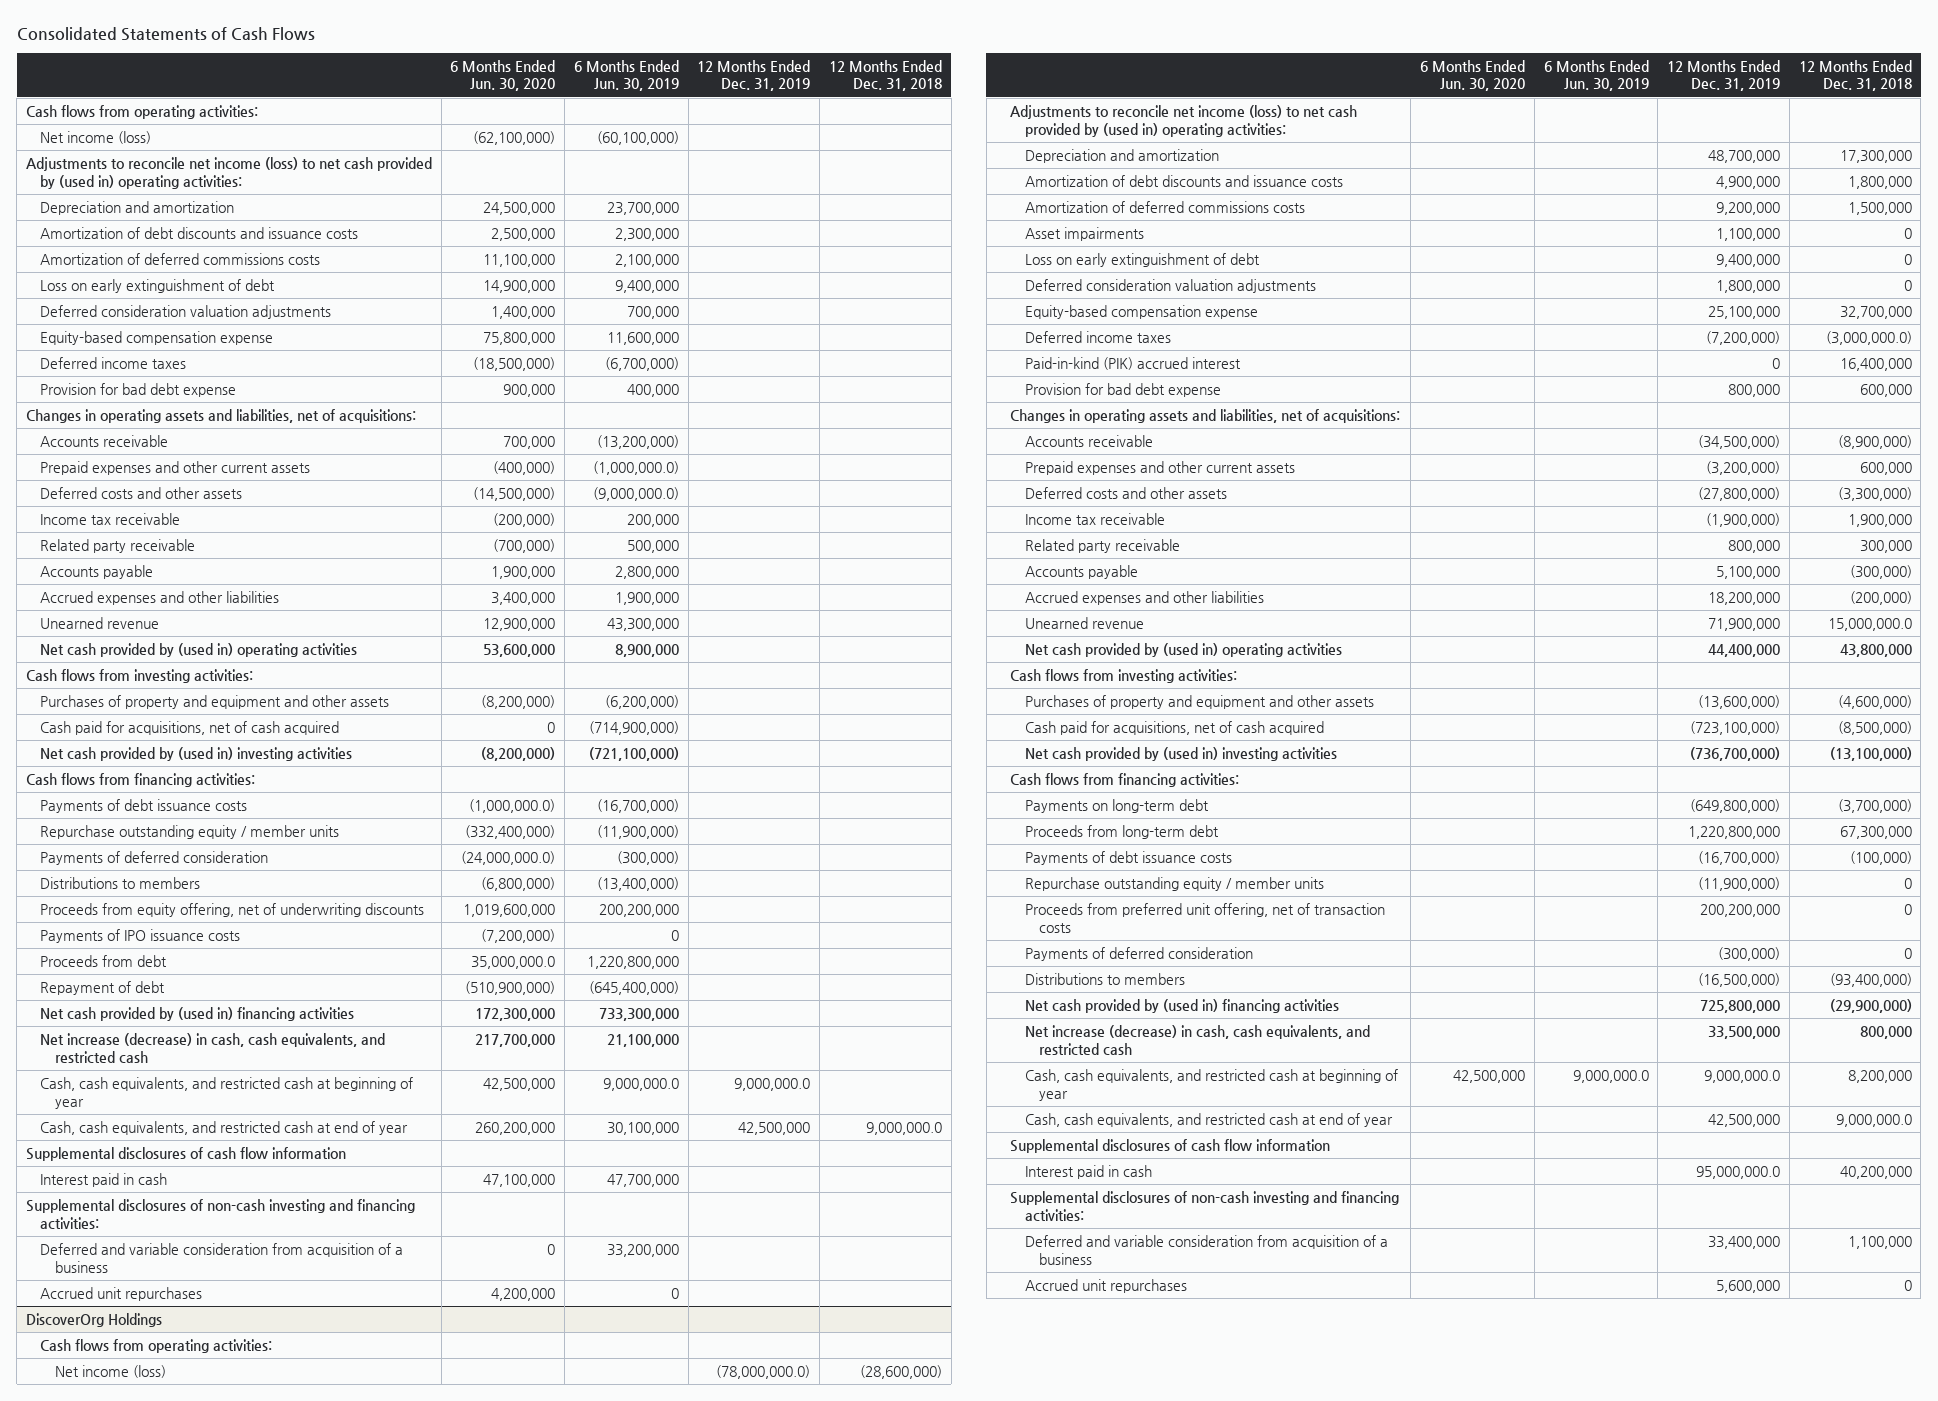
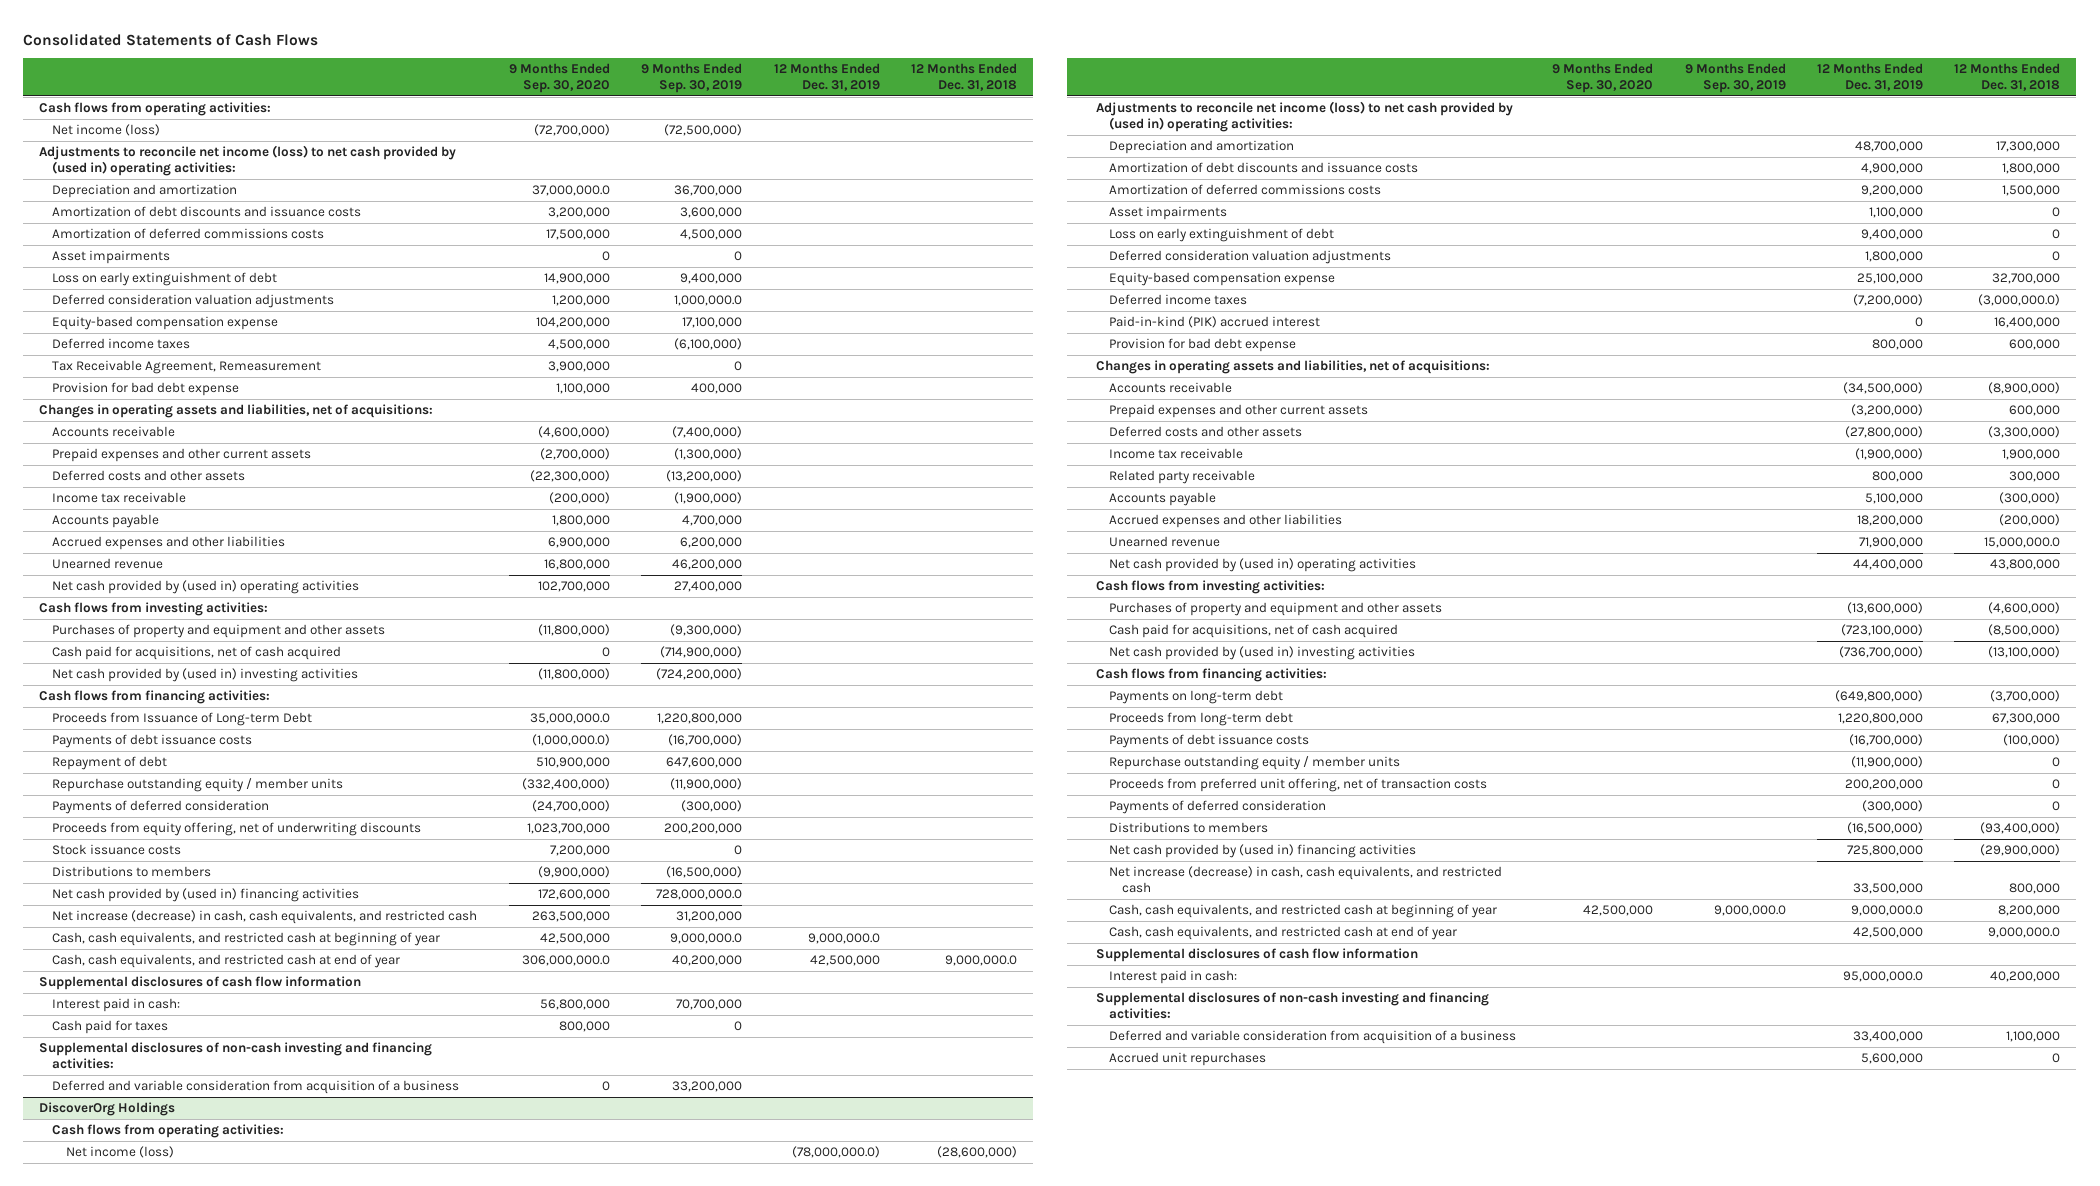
- | 6 Months Ended Jun. 30, 2020 | 6 Months Ended Jun. 30, 2019 | 12 Months Ended Dec. 31, 2019 | 12 Months Ended Dec. 31, 2018
+ | 9 Months Ended Sep. 30, 2020 | 9 Months Ended Sep. 30, 2019 | 12 Months Ended Dec. 31, 2019 | 12 Months Ended Dec. 31, 2018
+ Asset impairments | 0 | 0 | |
+ Tax Receivable Agreement, Remeasurement | 3,900,000 | 0 | |
- Related party receivable | (700,000) | 500,000 | |
+ Proceeds from Issuance of Long-term Debt | 35,000,000.0 | 1,220,800,000 | |
moved up: Repayment of debt | 510,900,000 | 647,600,000 | |
- Payments of IPO issuance costs | (7,200,000) | 0 | |
- Proceeds from debt | 35,000,000.0 | 1,220,800,000 | |
+ Stock issuance costs | 7,200,000 | 0 | |
moved down: Distributions to members | (9,900,000) | (16,500,000) | |
- Interest paid in cash | 47,100,000 | 47,700,000 | |
+ Interest paid in cash: | 56,800,000 | 70,700,000 | |
+ Cash paid for taxes | 800,000 | 0 | |
- Accrued unit repurchases | 4,200,000 | 0 | |
@ DiscoverOrg Holdings
- Interest paid in cash | | | 95,000,000.0 | 40,200,000
+ Interest paid in cash: | | | 95,000,000.0 | 40,200,000

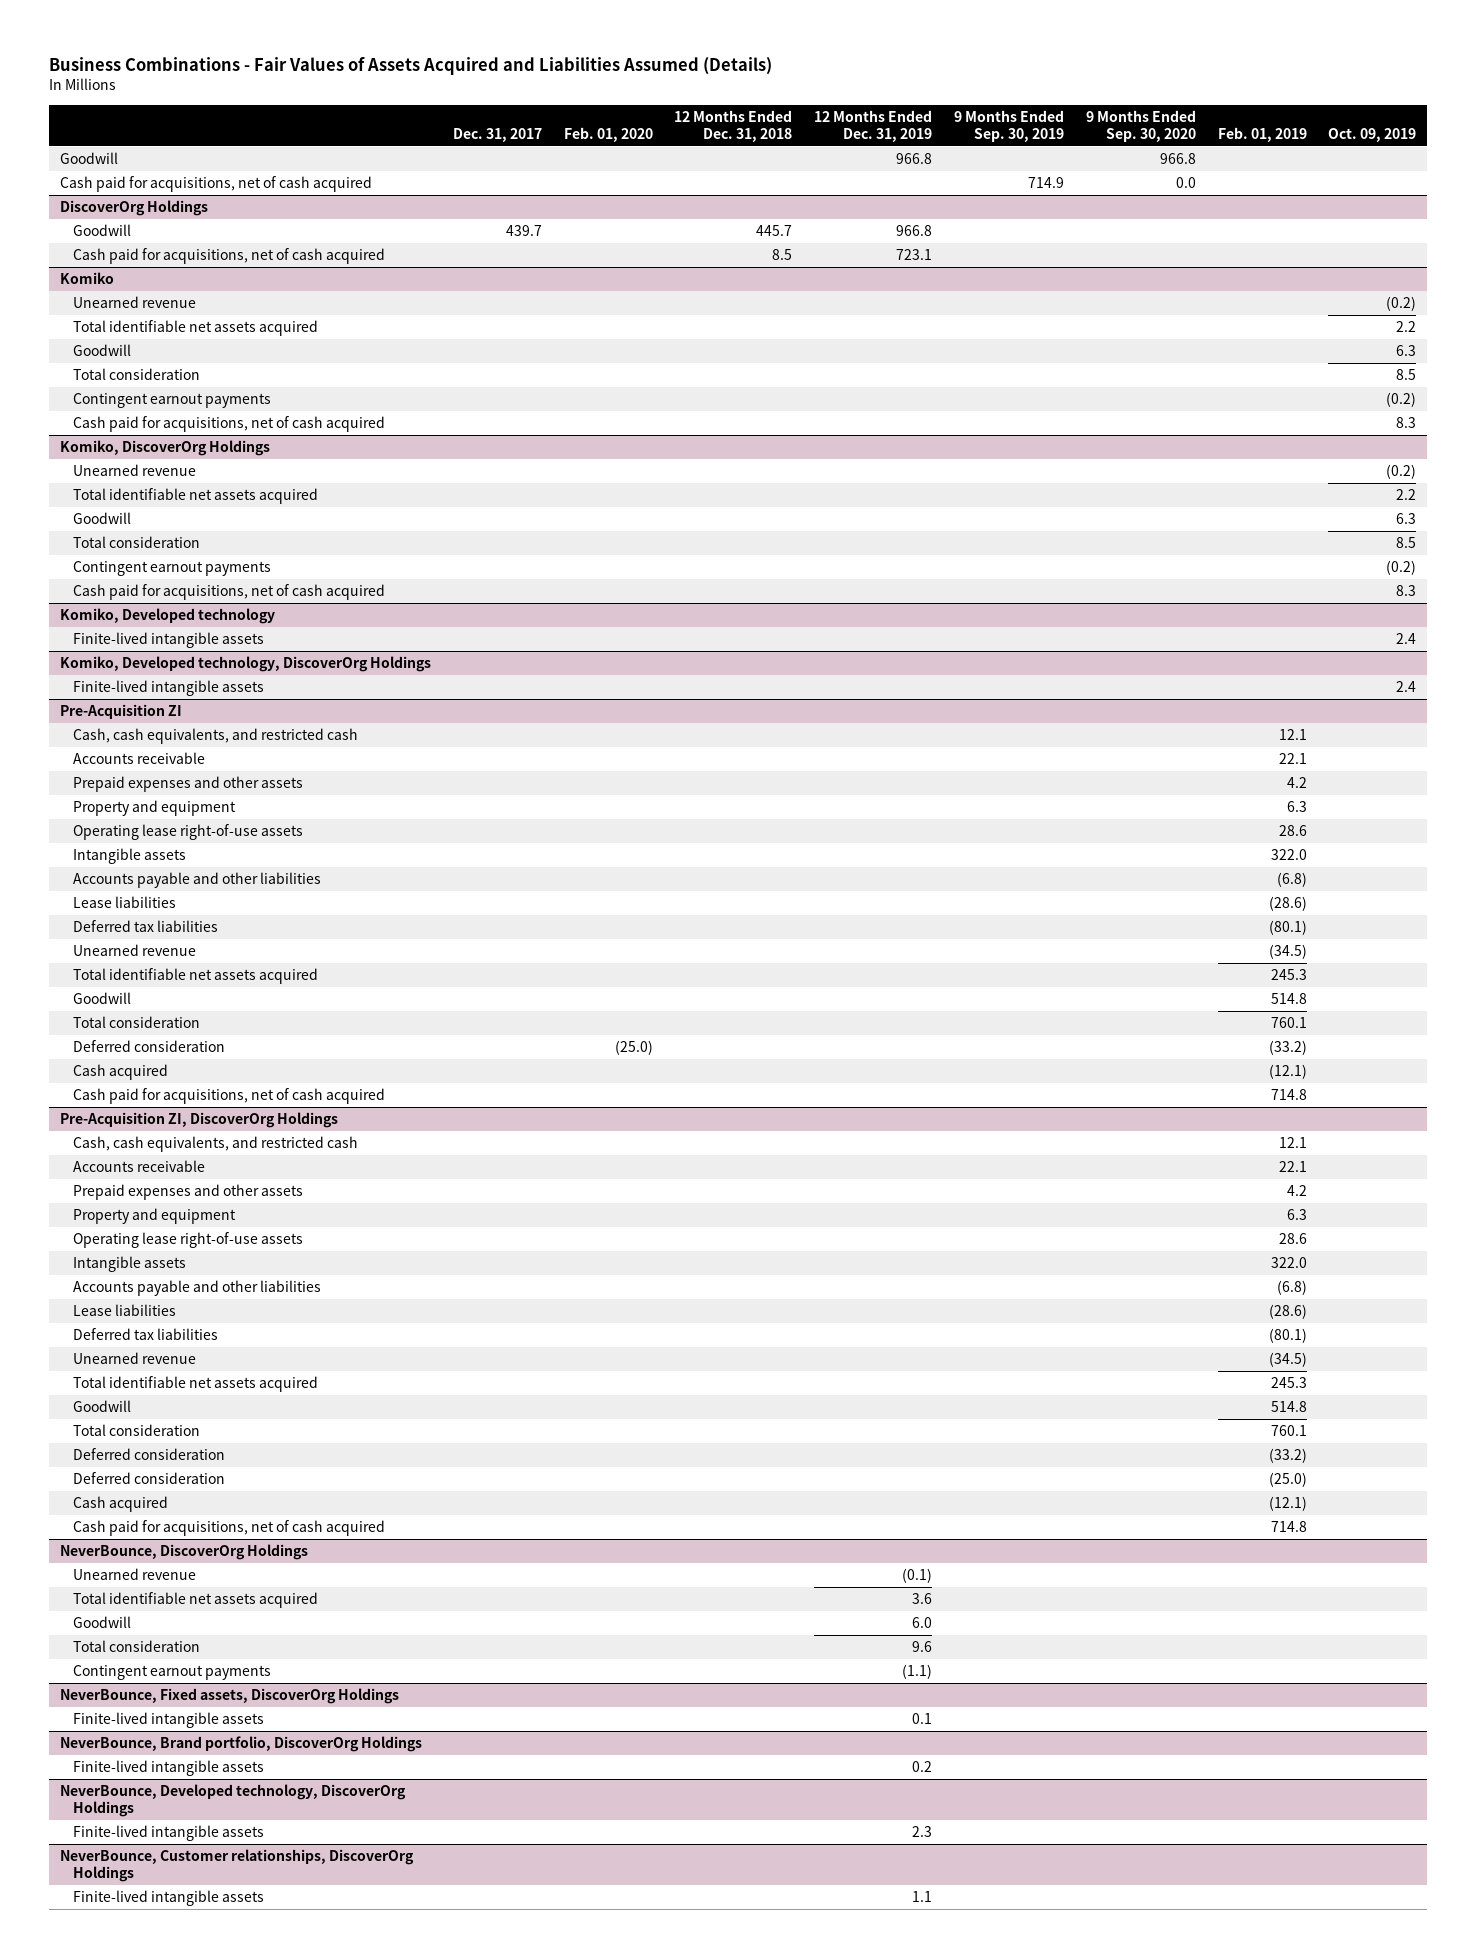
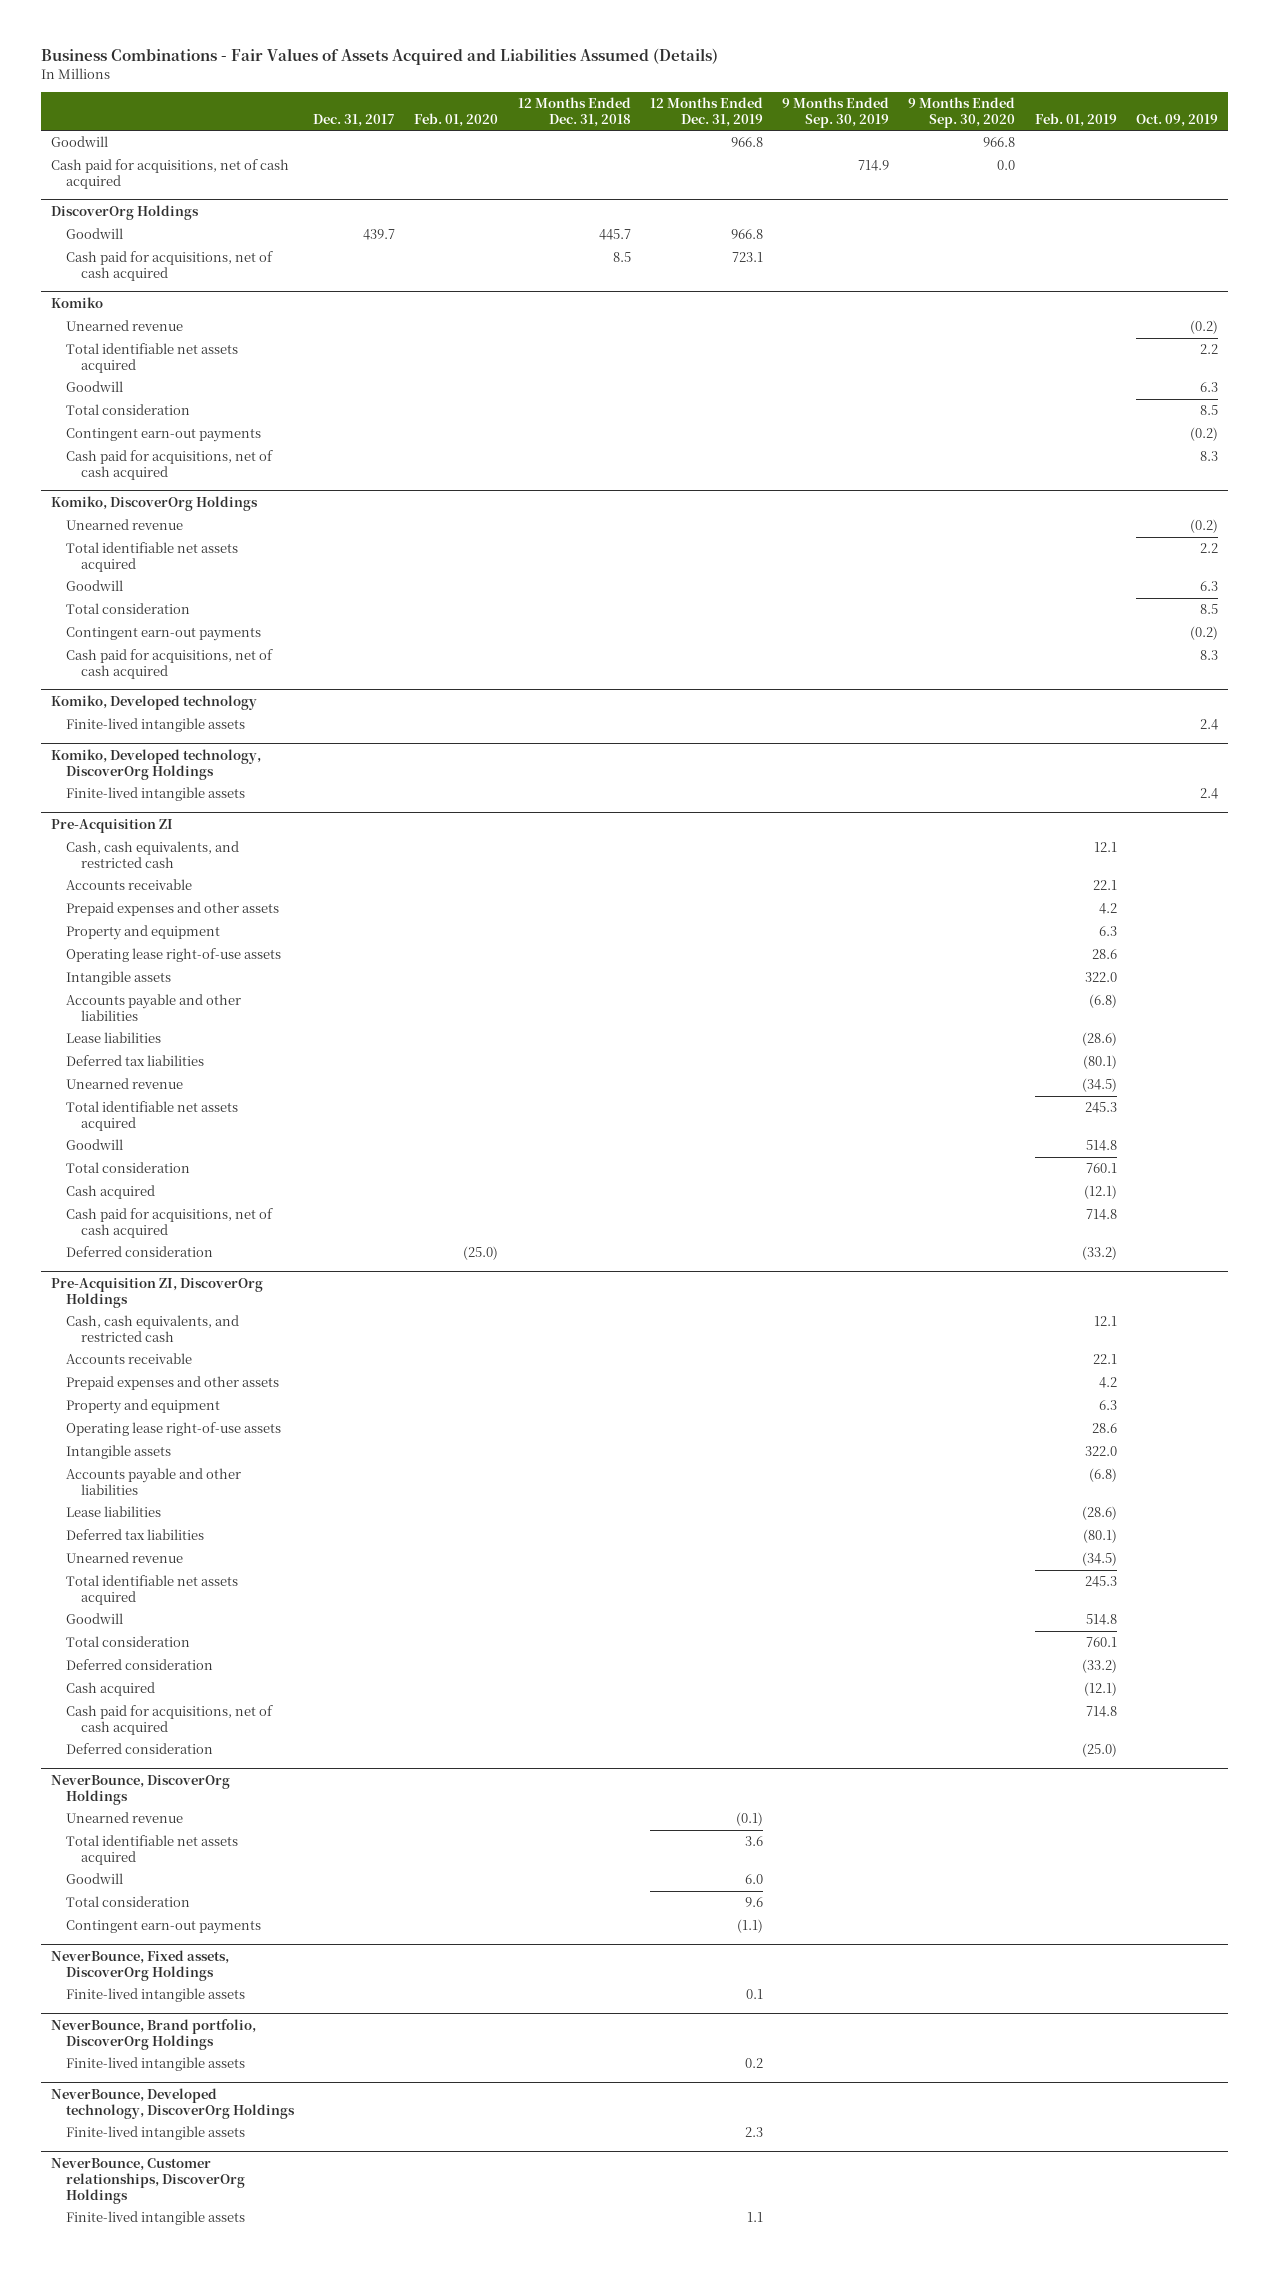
@ Komiko
- Contingent earnout payments | | | | | | | | (0.2)
+ Contingent earn-out payments | | | | | | | | (0.2)
@ Komiko, DiscoverOrg Holdings
- Contingent earnout payments | | | | | | | | (0.2)
+ Contingent earn-out payments | | | | | | | | (0.2)
@ Pre-Acquisition ZI
moved down: Deferred consideration | | (25.0) | | | | | (33.2) |
@ Pre-Acquisition ZI, DiscoverOrg Holdings
moved down: Deferred consideration | | | | | | | (25.0) |
@ NeverBounce, DiscoverOrg Holdings
- Contingent earnout payments | | | | (1.1) | | | |
+ Contingent earn-out payments | | | | (1.1) | | | |

